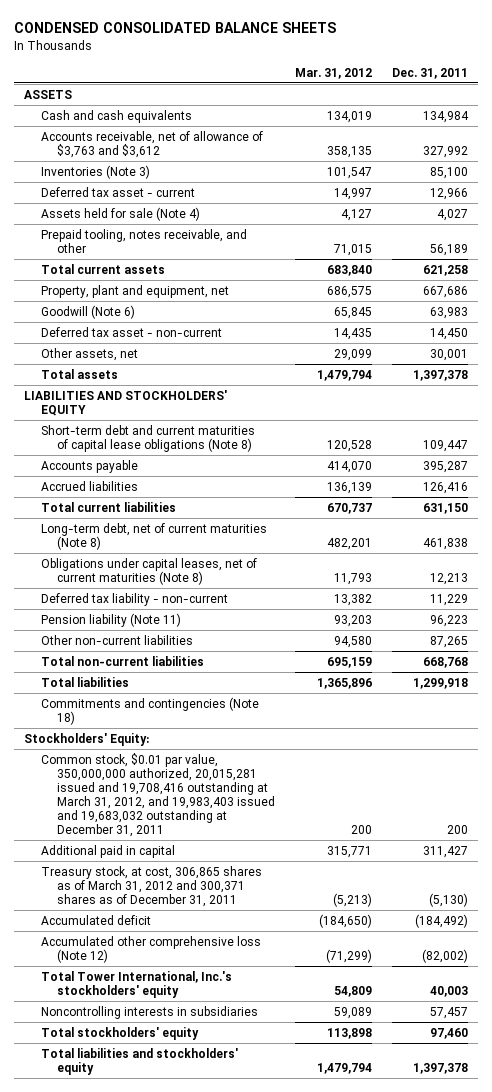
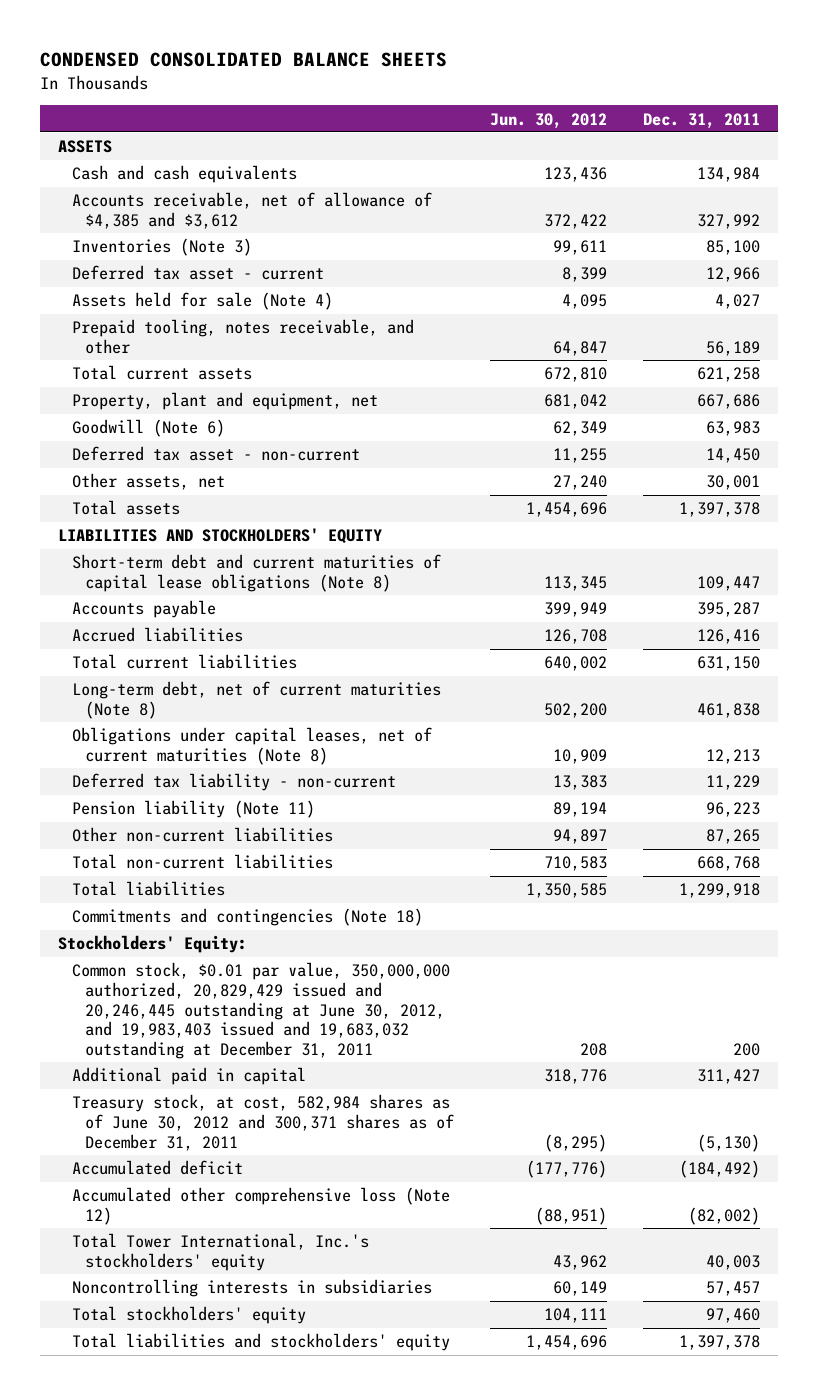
- | Mar. 31, 2012 | Dec. 31, 2011
+ | Jun. 30, 2012 | Dec. 31, 2011
- Accounts receivable, net of allowance of $3,763 and $3,612 | 358,135 | 327,992
+ Accounts receivable, net of allowance of $4,385 and $3,612 | 372,422 | 327,992
- Common stock, $0.01 par value, 350,000,000 authorized, 20,015,281 issued and 19,708,416 outstanding at March 31, 2012, and 19,983,403 issued and 19,683,032 outstanding at December 31, 2011 | 200 | 200
+ Common stock, $0.01 par value, 350,000,000 authorized, 20,829,429 issued and 20,246,445 outstanding at June 30, 2012, and 19,983,403 issued and 19,683,032 outstanding at December 31, 2011 | 208 | 200
- Treasury stock, at cost, 306,865 shares as of March 31, 2012 and 300,371 shares as of December 31, 2011 | (5,213) | (5,130)
+ Treasury stock, at cost, 582,984 shares as of June 30, 2012 and 300,371 shares as of December 31, 2011 | (8,295) | (5,130)

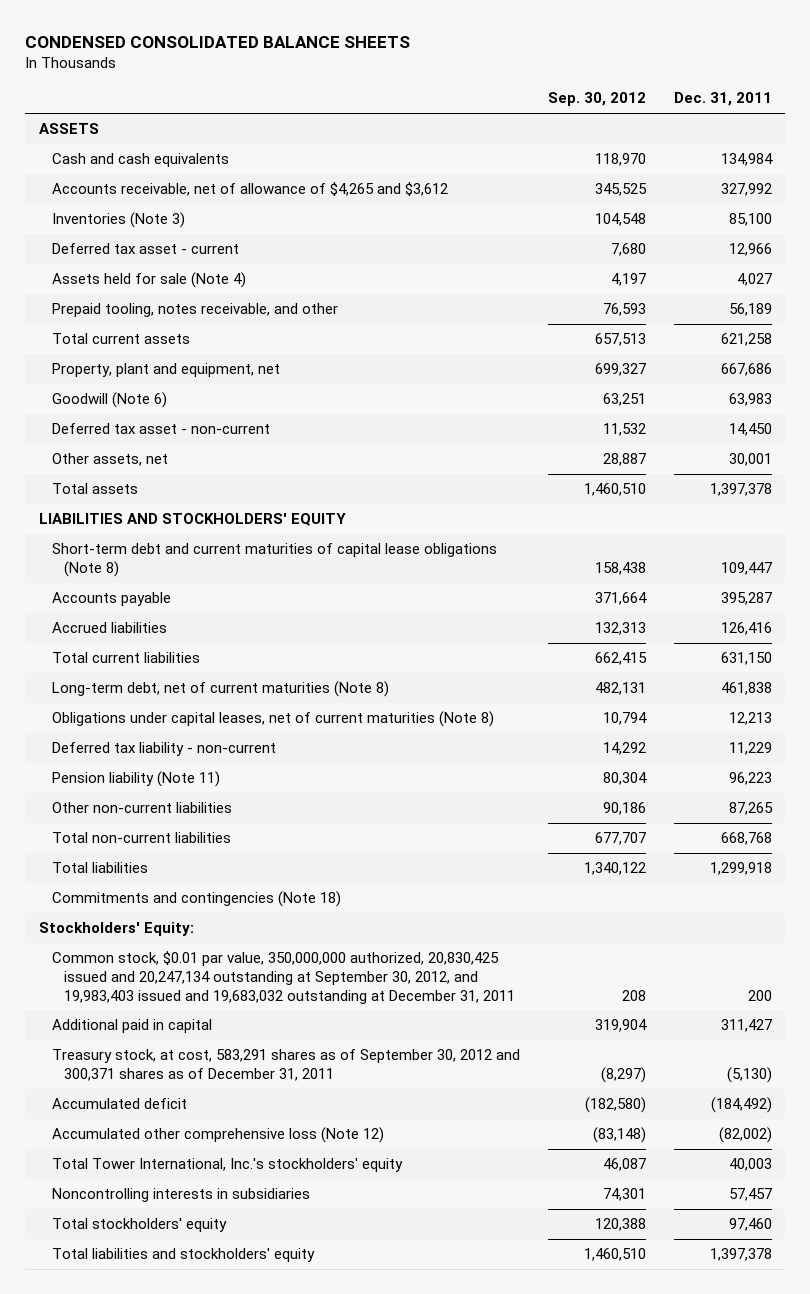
- | Jun. 30, 2012 | Dec. 31, 2011
+ | Sep. 30, 2012 | Dec. 31, 2011
- Accounts receivable, net of allowance of $4,385 and $3,612 | 372,422 | 327,992
+ Accounts receivable, net of allowance of $4,265 and $3,612 | 345,525 | 327,992
- Common stock, $0.01 par value, 350,000,000 authorized, 20,829,429 issued and 20,246,445 outstanding at June 30, 2012, and 19,983,403 issued and 19,683,032 outstanding at December 31, 2011 | 208 | 200
+ Common stock, $0.01 par value, 350,000,000 authorized, 20,830,425 issued and 20,247,134 outstanding at September 30, 2012, and 19,983,403 issued and 19,683,032 outstanding at December 31, 2011 | 208 | 200
- Treasury stock, at cost, 582,984 shares as of June 30, 2012 and 300,371 shares as of December 31, 2011 | (8,295) | (5,130)
+ Treasury stock, at cost, 583,291 shares as of September 30, 2012 and 300,371 shares as of December 31, 2011 | (8,297) | (5,130)

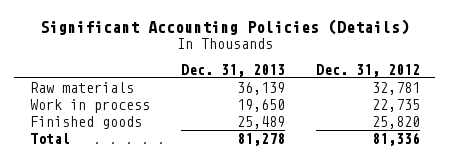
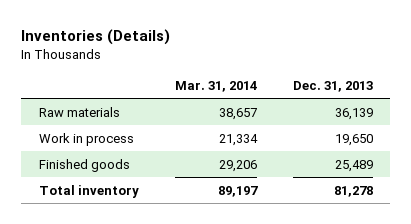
- Significant Accounting Policies (Details)
+ Inventories (Details)
- | Dec. 31, 2013 | Dec. 31, 2012
+ | Mar. 31, 2014 | Dec. 31, 2013
- Total | 81,278 | 81,336
+ Total inventory | 89,197 | 81,278

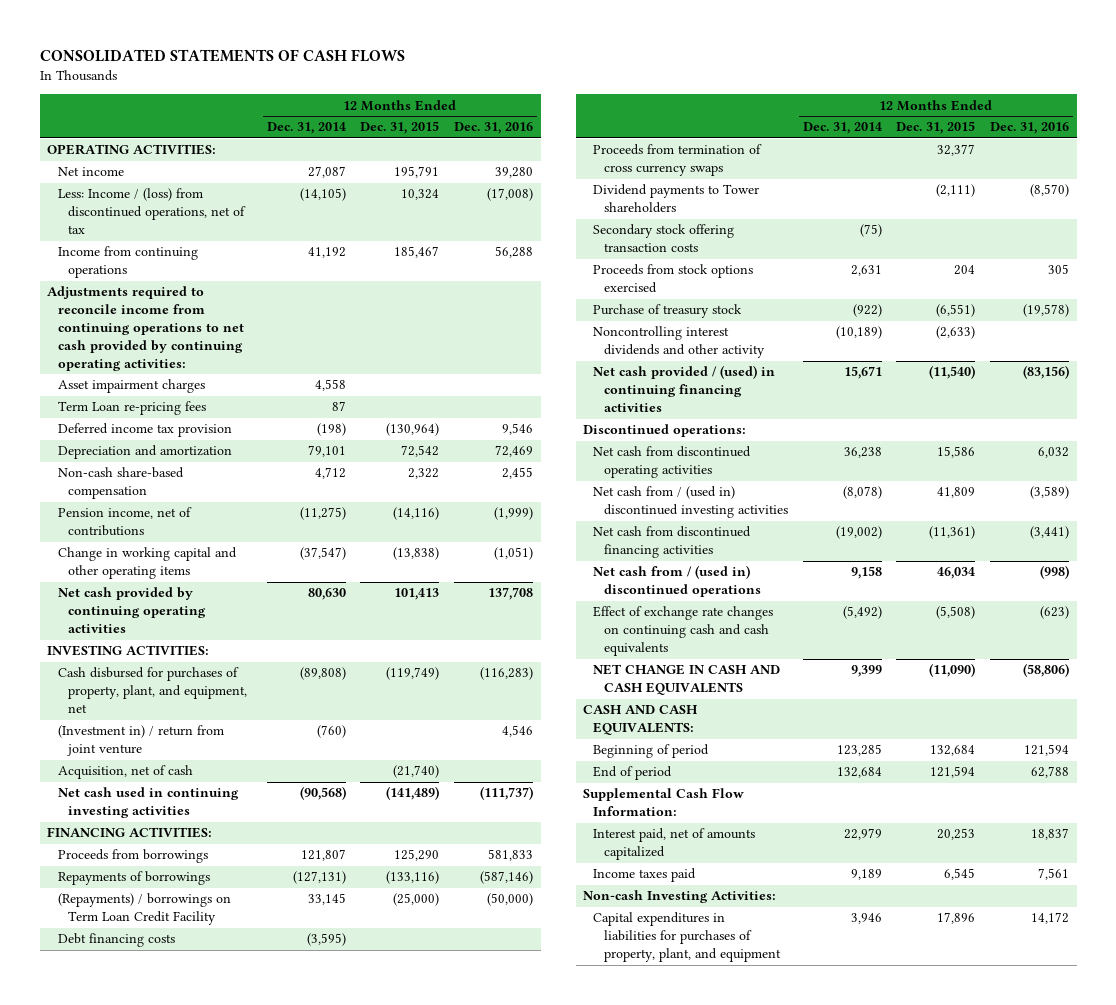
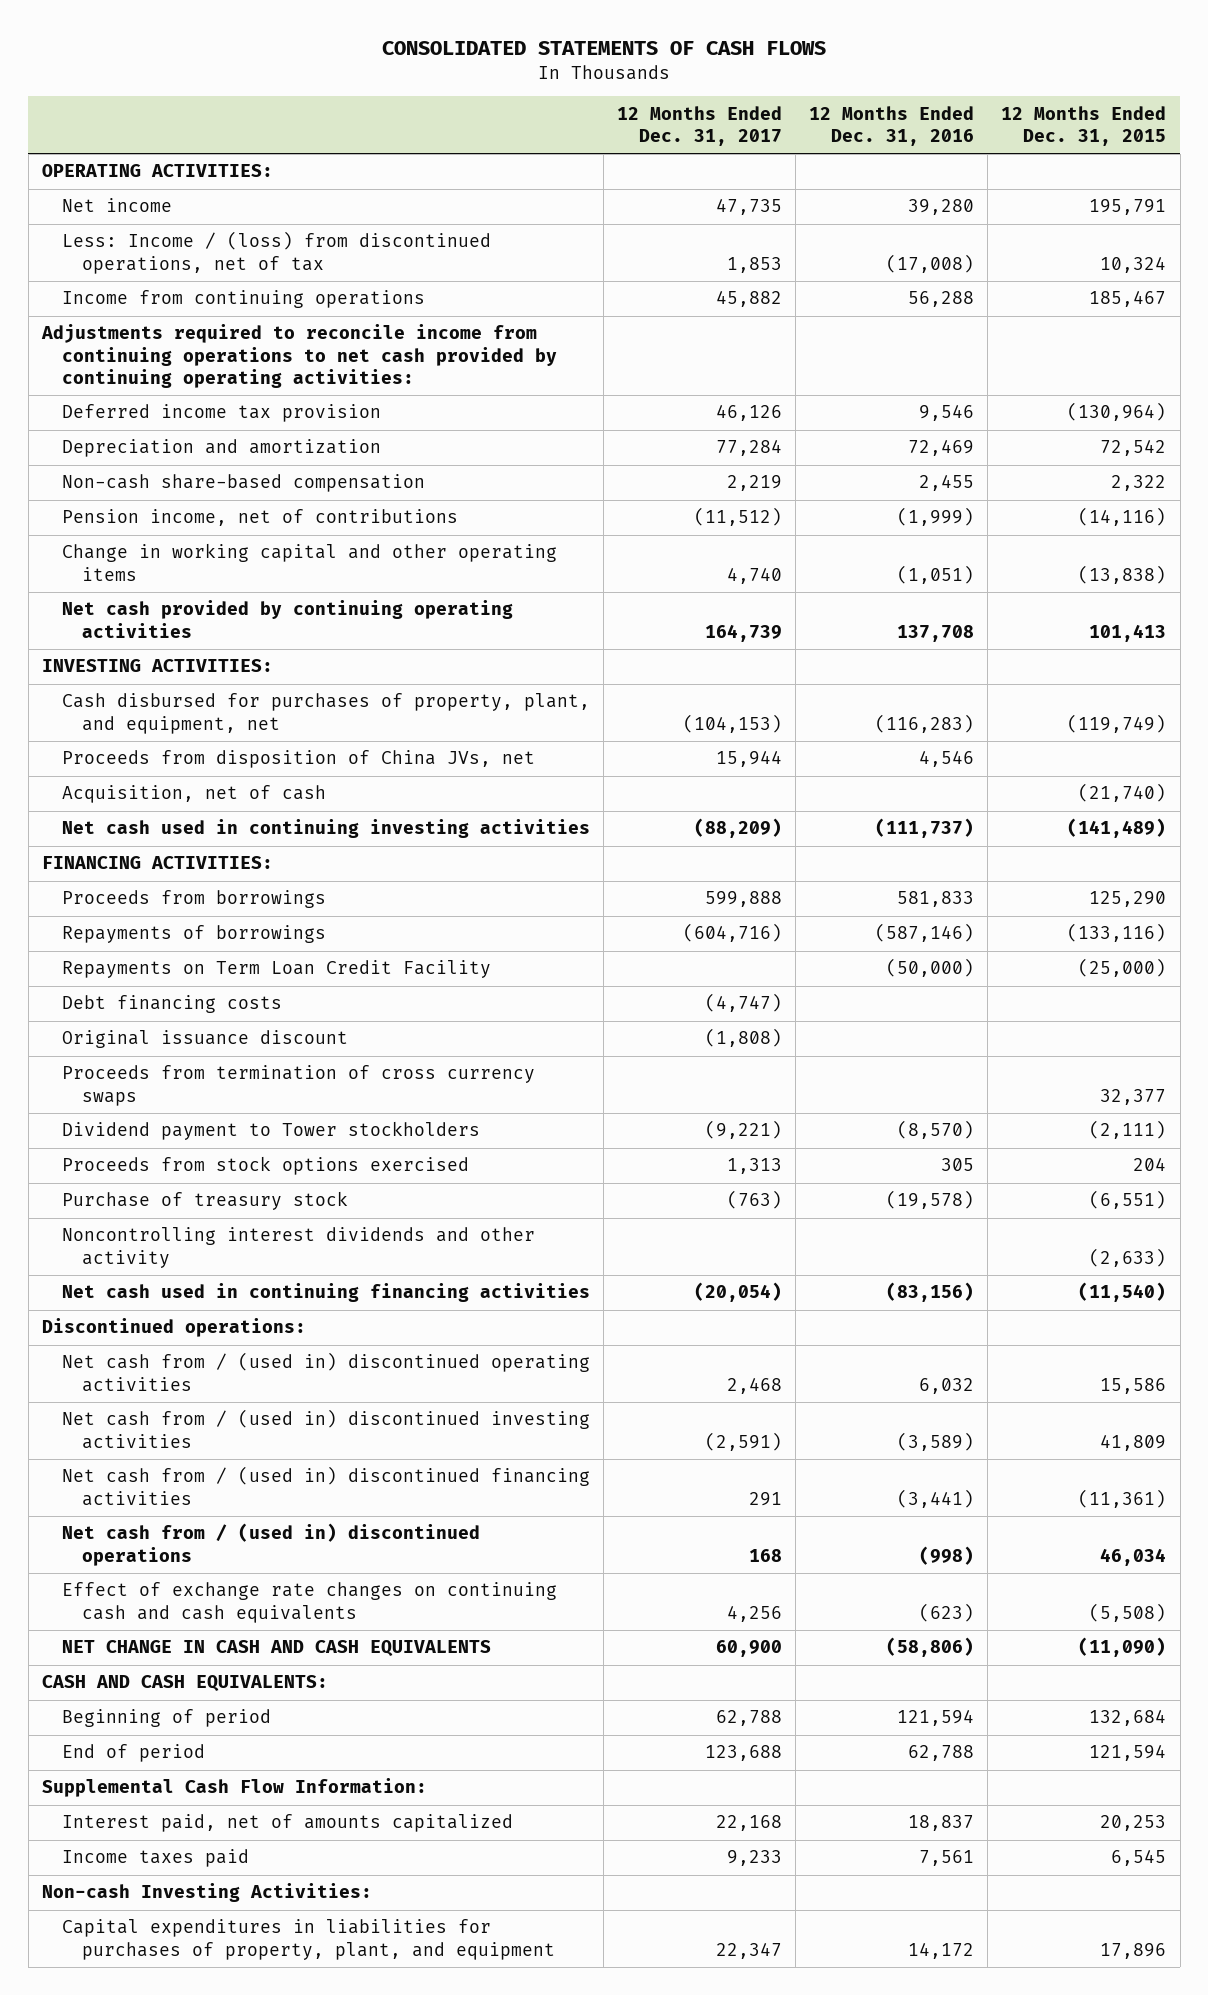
- | 12 Months Ended Dec. 31, 2014 | 12 Months Ended Dec. 31, 2015 | 12 Months Ended Dec. 31, 2016
+ | 12 Months Ended Dec. 31, 2017 | 12 Months Ended Dec. 31, 2016 | 12 Months Ended Dec. 31, 2015
- Asset impairment charges | 4,558 | |
- Term Loan re-pricing fees | 87 | |
- (Investment in) / return from joint venture | (760) | | 4,546
+ Proceeds from disposition of China JVs, net | 15,944 | 4,546 |
- (Repayments) / borrowings on Term Loan Credit Facility | 33,145 | (25,000) | (50,000)
+ Repayments on Term Loan Credit Facility | | (50,000) | (25,000)
+ Original issuance discount | (1,808) | |
- Dividend payments to Tower shareholders | | (2,111) | (8,570)
- Secondary stock offering transaction costs | (75) | |
+ Dividend payment to Tower stockholders | (9,221) | (8,570) | (2,111)
- Net cash provided / (used) in continuing financing activities | 15,671 | (11,540) | (83,156)
+ Net cash used in continuing financing activities | (20,054) | (83,156) | (11,540)
- Net cash from discontinued operating activities | 36,238 | 15,586 | 6,032
+ Net cash from / (used in) discontinued operating activities | 2,468 | 6,032 | 15,586
- Net cash from discontinued financing activities | (19,002) | (11,361) | (3,441)
+ Net cash from / (used in) discontinued financing activities | 291 | (3,441) | (11,361)

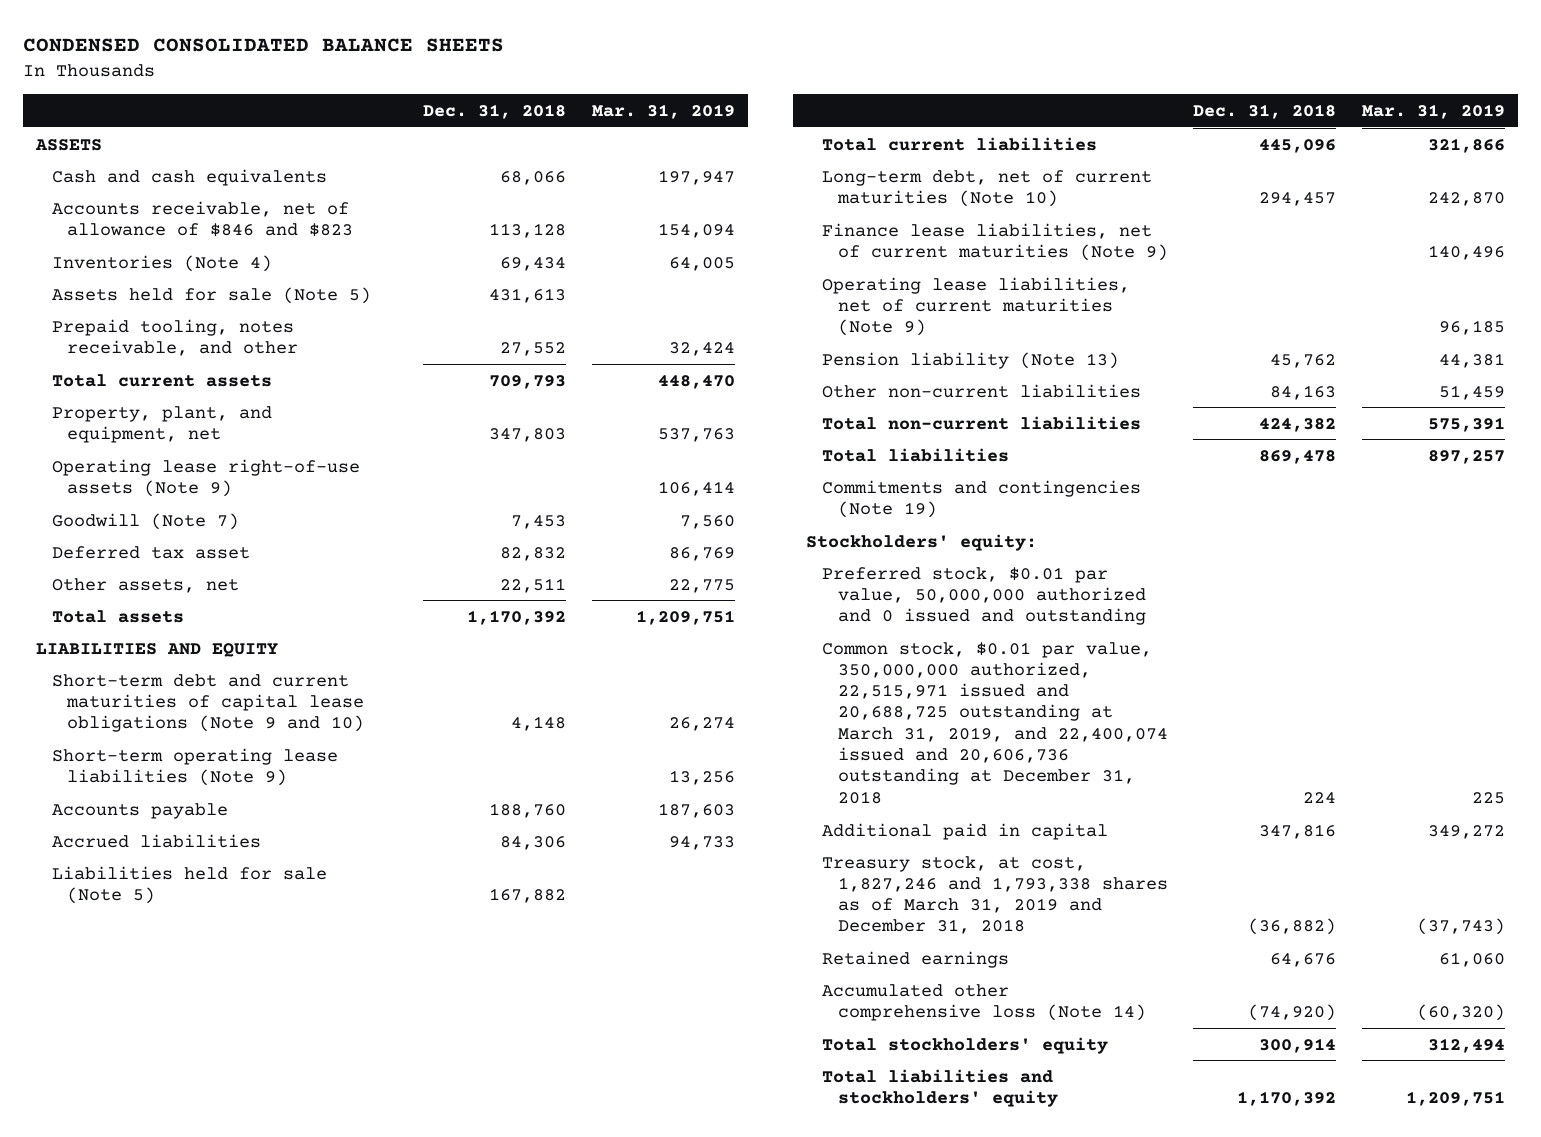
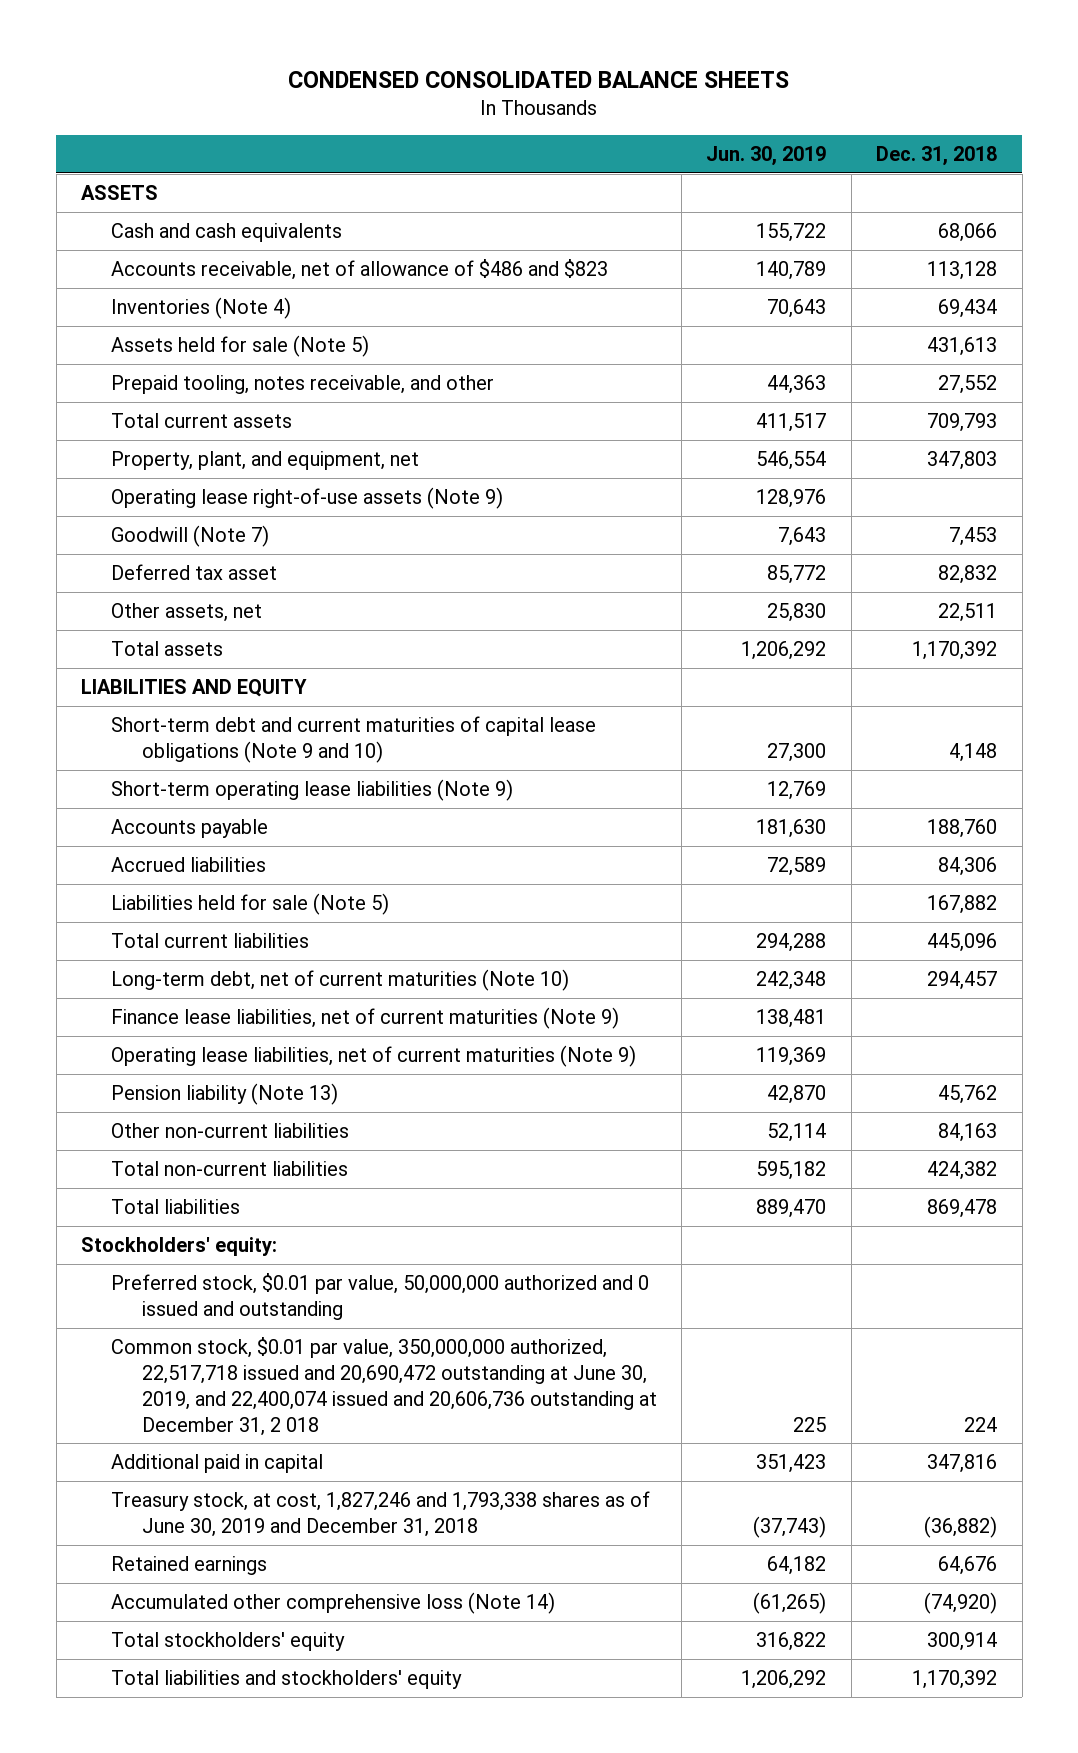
- | Dec. 31, 2018 | Mar. 31, 2019
+ | Jun. 30, 2019 | Dec. 31, 2018
- Accounts receivable, net of allowance of $846 and $823 | 113,128 | 154,094
+ Accounts receivable, net of allowance of $486 and $823 | 140,789 | 113,128
- Commitments and contingencies (Note 19)
- Common stock, $0.01 par value, 350,000,000 authorized, 22,515,971 issued and 20,688,725 outstanding at March 31, 2019, and 22,400,074 issued and 20,606,736 outstanding at December 31, 2018 | 224 | 225
+ Common stock, $0.01 par value, 350,000,000 authorized, 22,517,718 issued and 20,690,472 outstanding at June 30, 2019, and 22,400,074 issued and 20,606,736 outstanding at December 31, 2 018 | 225 | 224
- Treasury stock, at cost, 1,827,246 and 1,793,338 shares as of March 31, 2019 and December 31, 2018 | (36,882) | (37,743)
+ Treasury stock, at cost, 1,827,246 and 1,793,338 shares as of June 30, 2019 and December 31, 2018 | (37,743) | (36,882)

